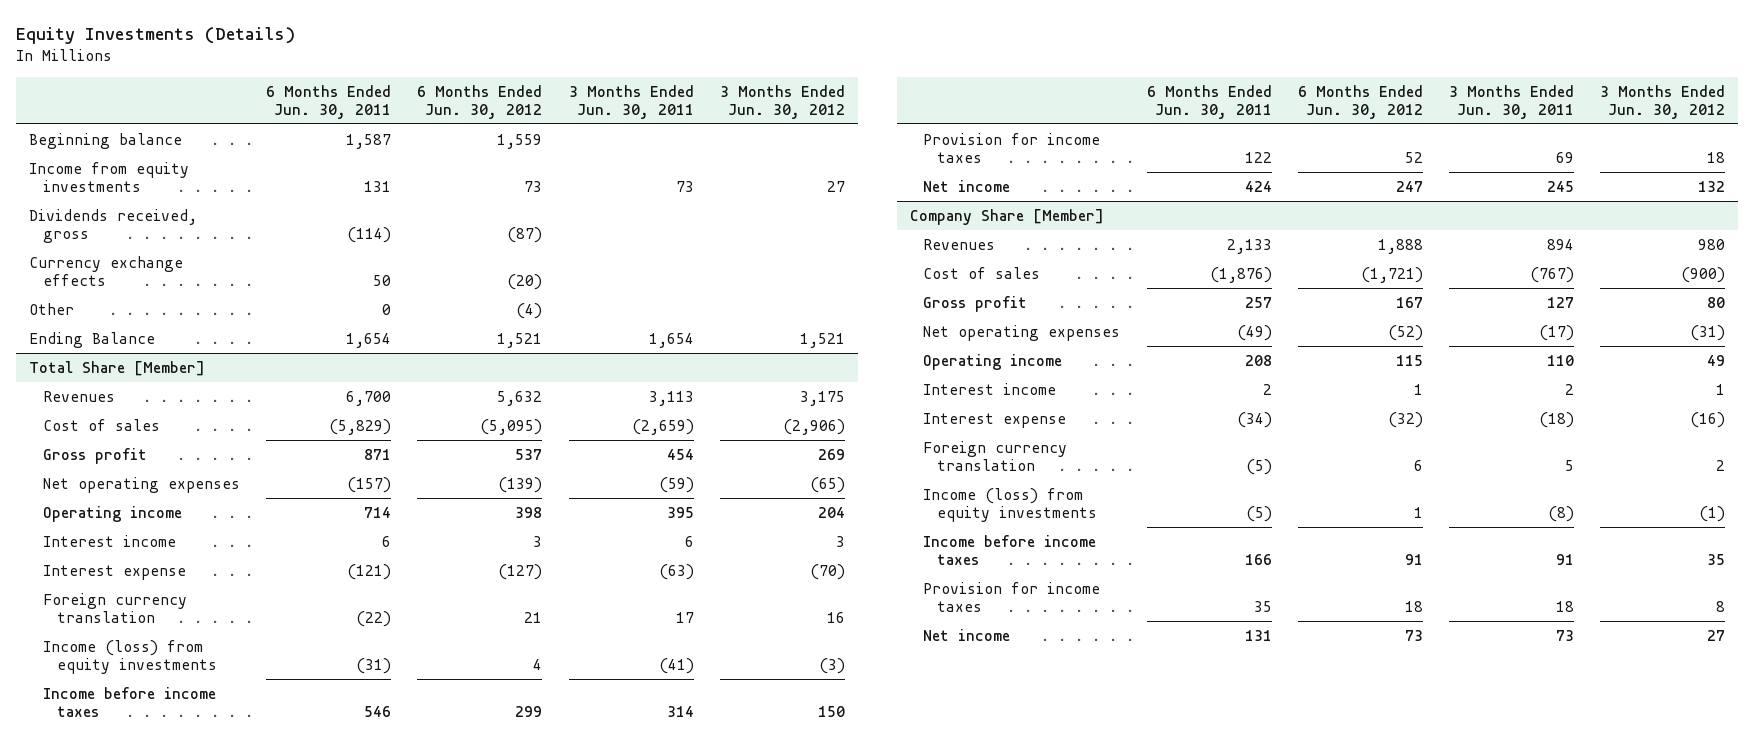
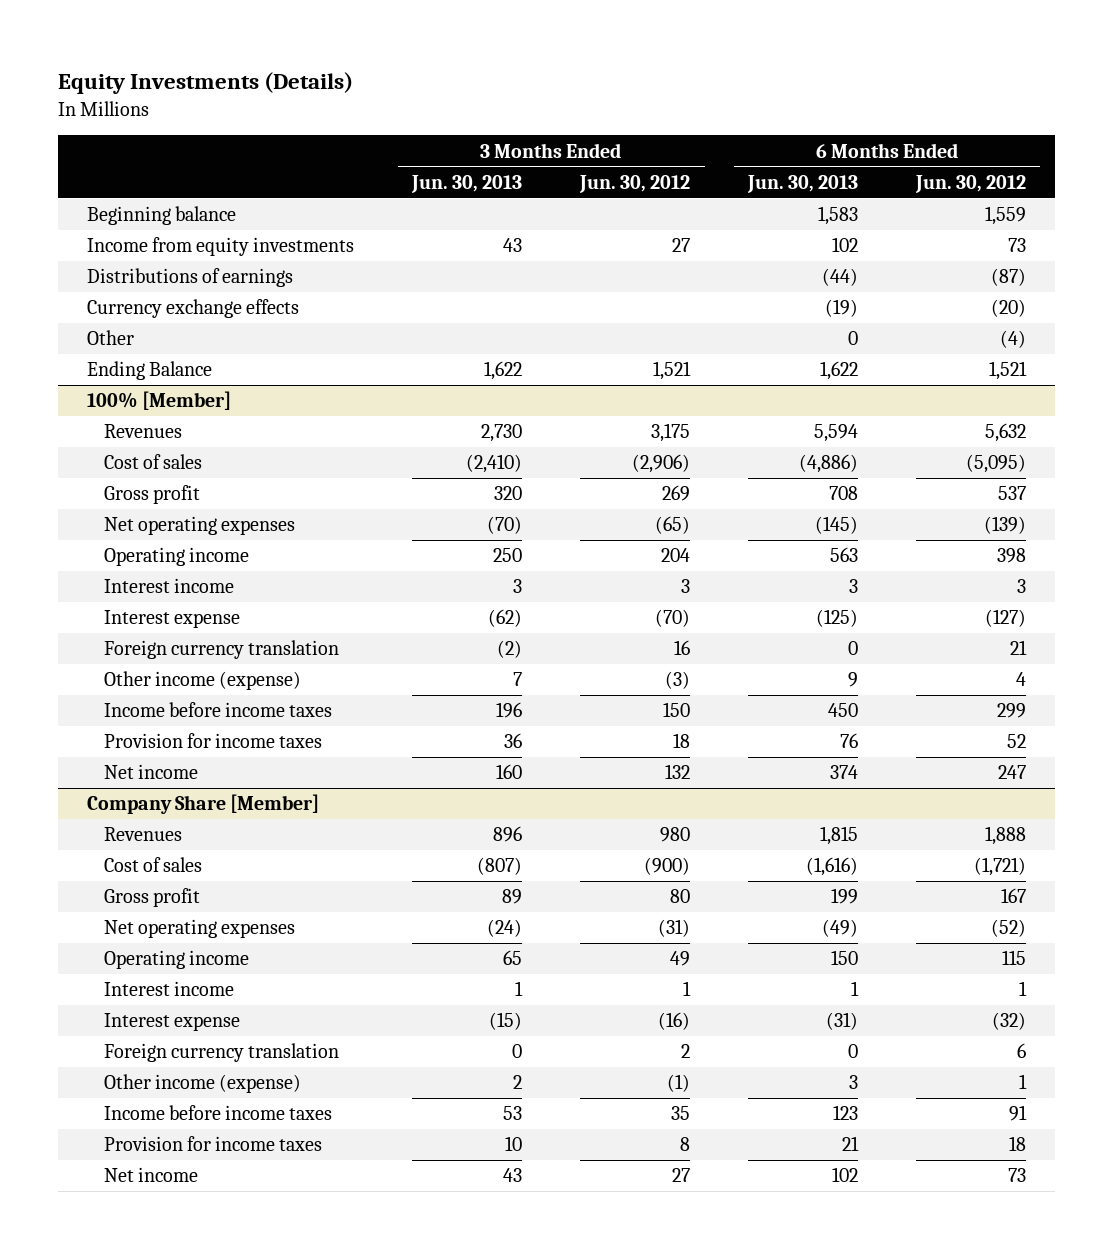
- | 6 Months Ended Jun. 30, 2011 | 6 Months Ended Jun. 30, 2012 | 3 Months Ended Jun. 30, 2011 | 3 Months Ended Jun. 30, 2012
+ | 3 Months Ended Jun. 30, 2013 | 3 Months Ended Jun. 30, 2012 | 6 Months Ended Jun. 30, 2013 | 6 Months Ended Jun. 30, 2012
- Dividends received, gross | (114) | (87) | |
+ Distributions of earnings | | | (44) | (87)
- Total Share [Member]
+ 100% [Member]
- Income (loss) from equity investments | (31) | 4 | (41) | (3)
+ Other income (expense) | 7 | (3) | 9 | 4
@ Company Share [Member]
- Income (loss) from equity investments | (5) | 1 | (8) | (1)
+ Other income (expense) | 2 | (1) | 3 | 1

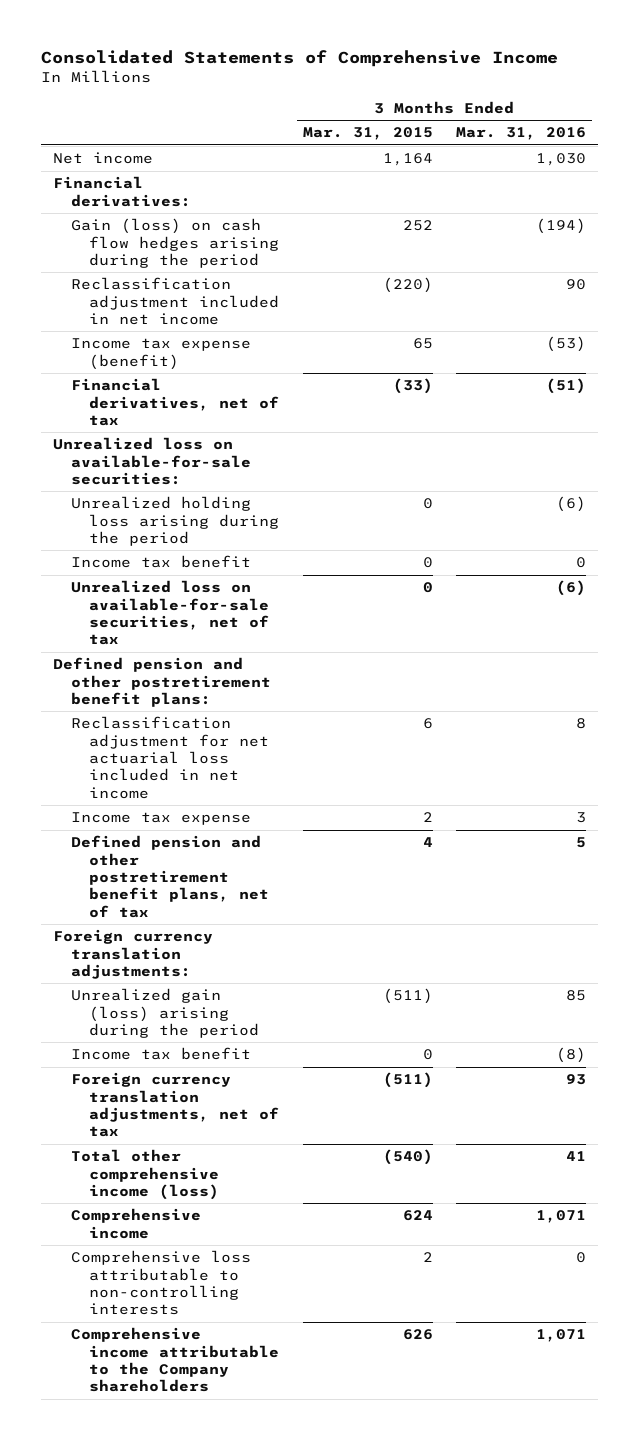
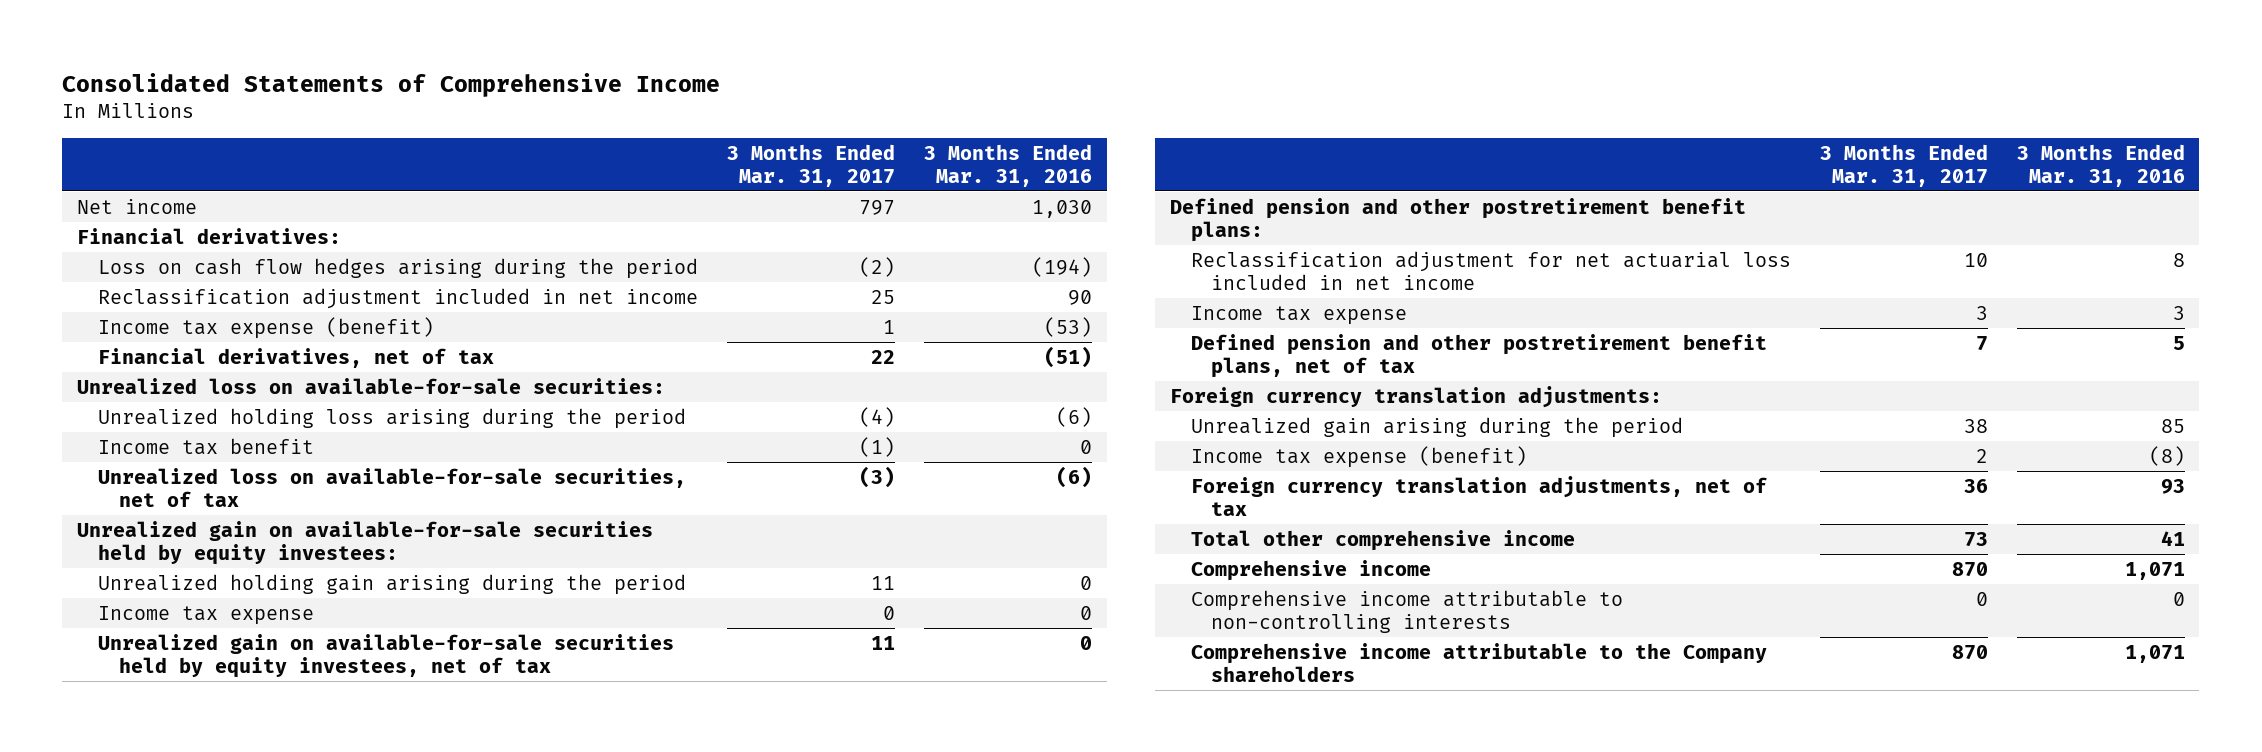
- | 3 Months Ended Mar. 31, 2015 | 3 Months Ended Mar. 31, 2016
+ | 3 Months Ended Mar. 31, 2017 | 3 Months Ended Mar. 31, 2016
- Gain (loss) on cash flow hedges arising during the period | 252 | (194)
+ Loss on cash flow hedges arising during the period | (2) | (194)
+ Unrealized gain on available-for-sale securities held by equity investees:
+ Unrealized holding gain arising during the period | 11 | 0
+ Income tax expense | 0 | 0
+ Unrealized gain on available-for-sale securities held by equity investees, net of tax | 11 | 0
- Unrealized gain (loss) arising during the period | (511) | 85
- Income tax benefit | 0 | (8)
+ Unrealized gain arising during the period | 38 | 85
+ Income tax expense (benefit) | 2 | (8)
- Total other comprehensive income (loss) | (540) | 41
+ Total other comprehensive income | 73 | 41
- Comprehensive loss attributable to non-controlling interests | 2 | 0
+ Comprehensive income attributable to non-controlling interests | 0 | 0

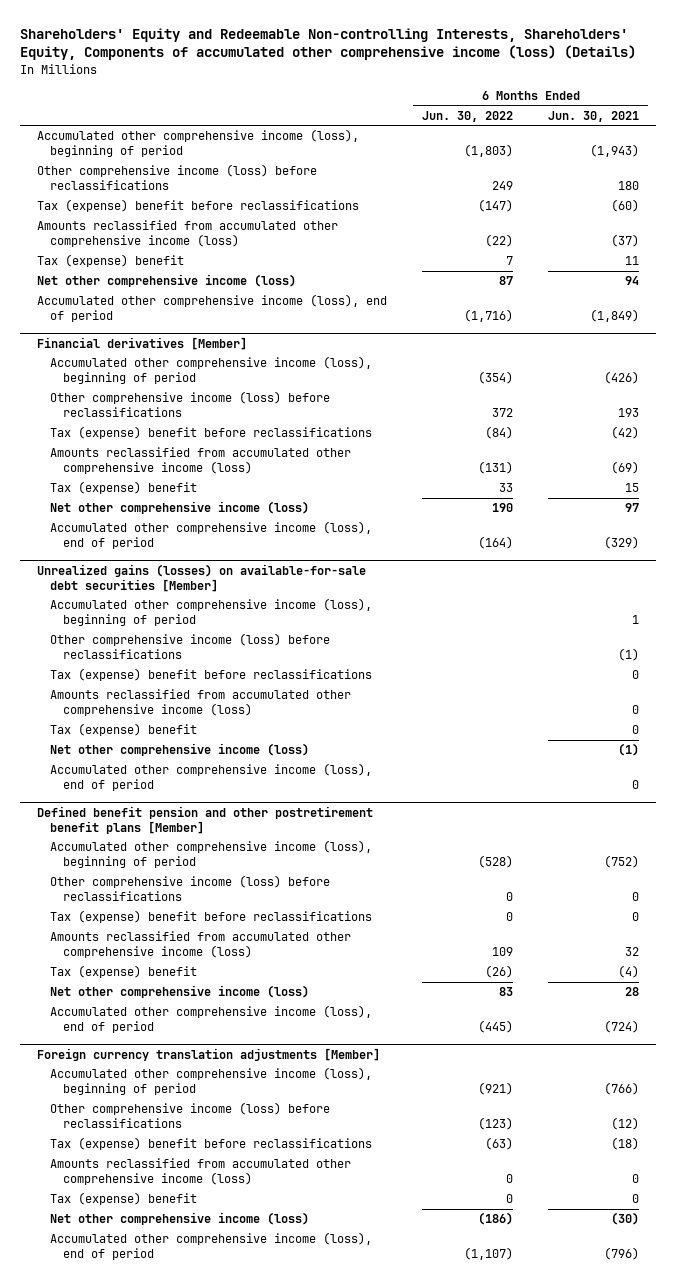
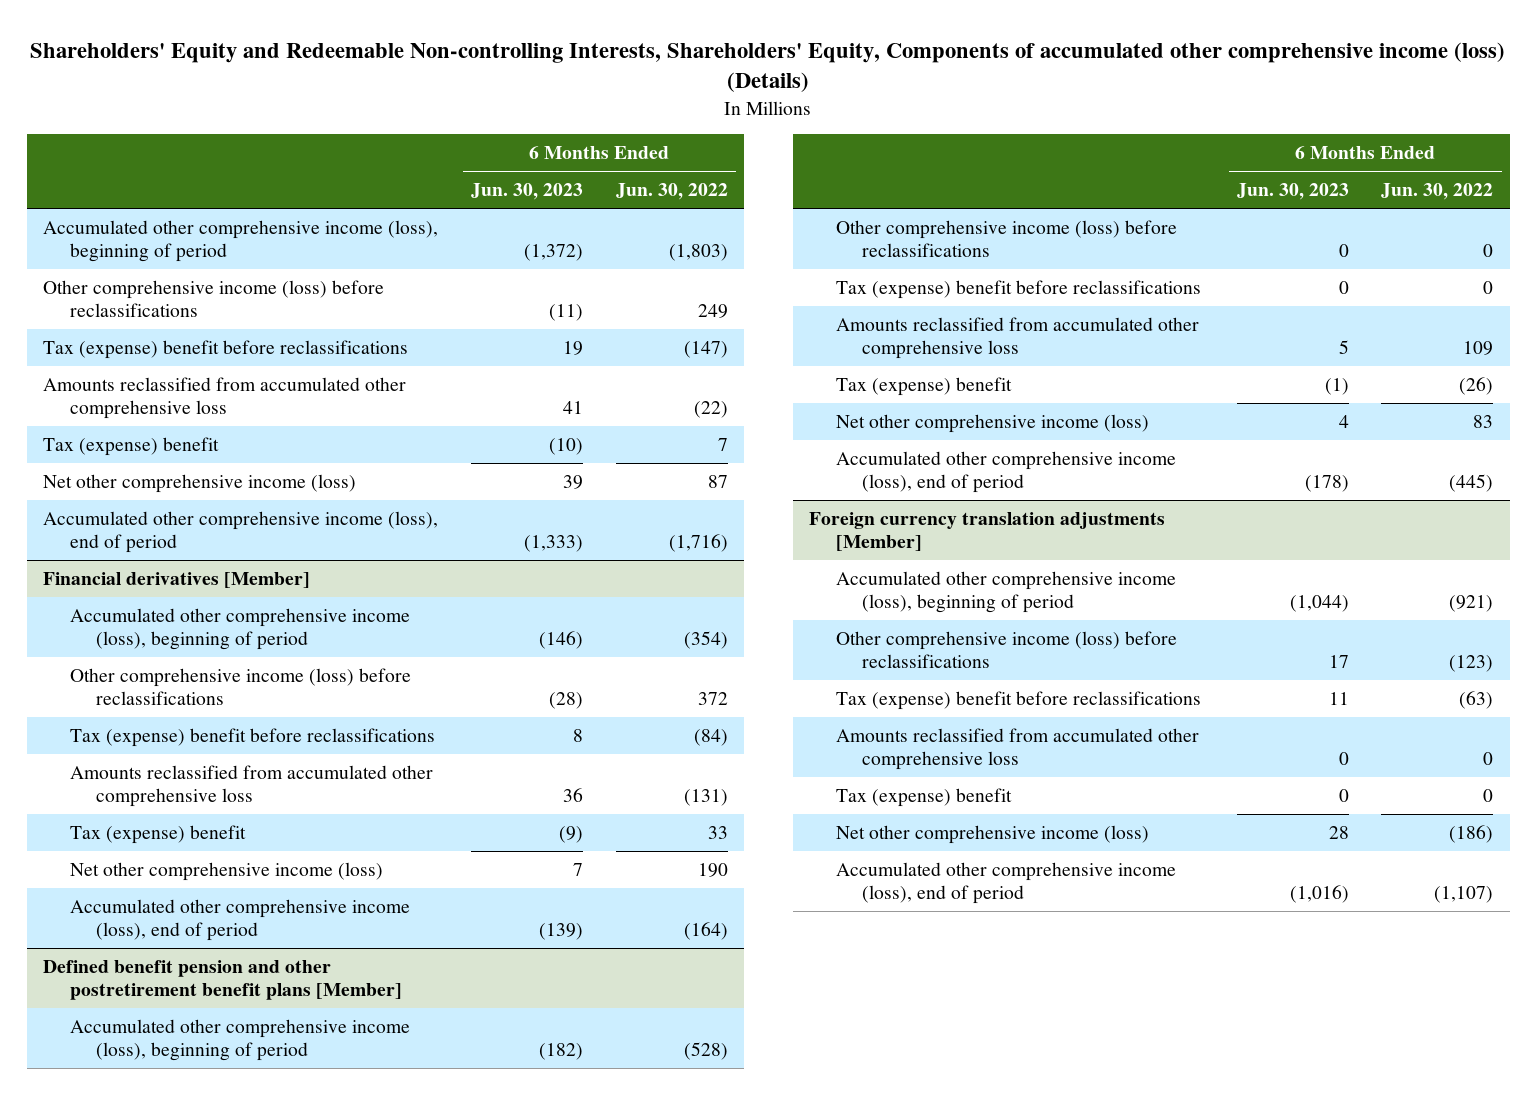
- | 6 Months Ended Jun. 30, 2022 | 6 Months Ended Jun. 30, 2021
+ | 6 Months Ended Jun. 30, 2023 | 6 Months Ended Jun. 30, 2022
- Amounts reclassified from accumulated other comprehensive income (loss) | (22) | (37)
+ Amounts reclassified from accumulated other comprehensive loss | 41 | (22)
@ Financial derivatives [Member]
- Amounts reclassified from accumulated other comprehensive income (loss) | (131) | (69)
+ Amounts reclassified from accumulated other comprehensive loss | 36 | (131)
- Unrealized gains (losses) on available-for-sale debt securities [Member]
- Accumulated other comprehensive income (loss), beginning of period | | 1
- Other comprehensive income (loss) before reclassifications | | (1)
- Tax (expense) benefit before reclassifications | | 0
- Amounts reclassified from accumulated other comprehensive income (loss) | | 0
- Tax (expense) benefit | | 0
- Net other comprehensive income (loss) | | (1)
- Accumulated other comprehensive income (loss), end of period | | 0
@ Defined benefit pension and other postretirement benefit plans [Member]
- Amounts reclassified from accumulated other comprehensive income (loss) | 109 | 32
+ Amounts reclassified from accumulated other comprehensive loss | 5 | 109
@ Foreign currency translation adjustments [Member]
- Amounts reclassified from accumulated other comprehensive income (loss) | 0 | 0
+ Amounts reclassified from accumulated other comprehensive loss | 0 | 0

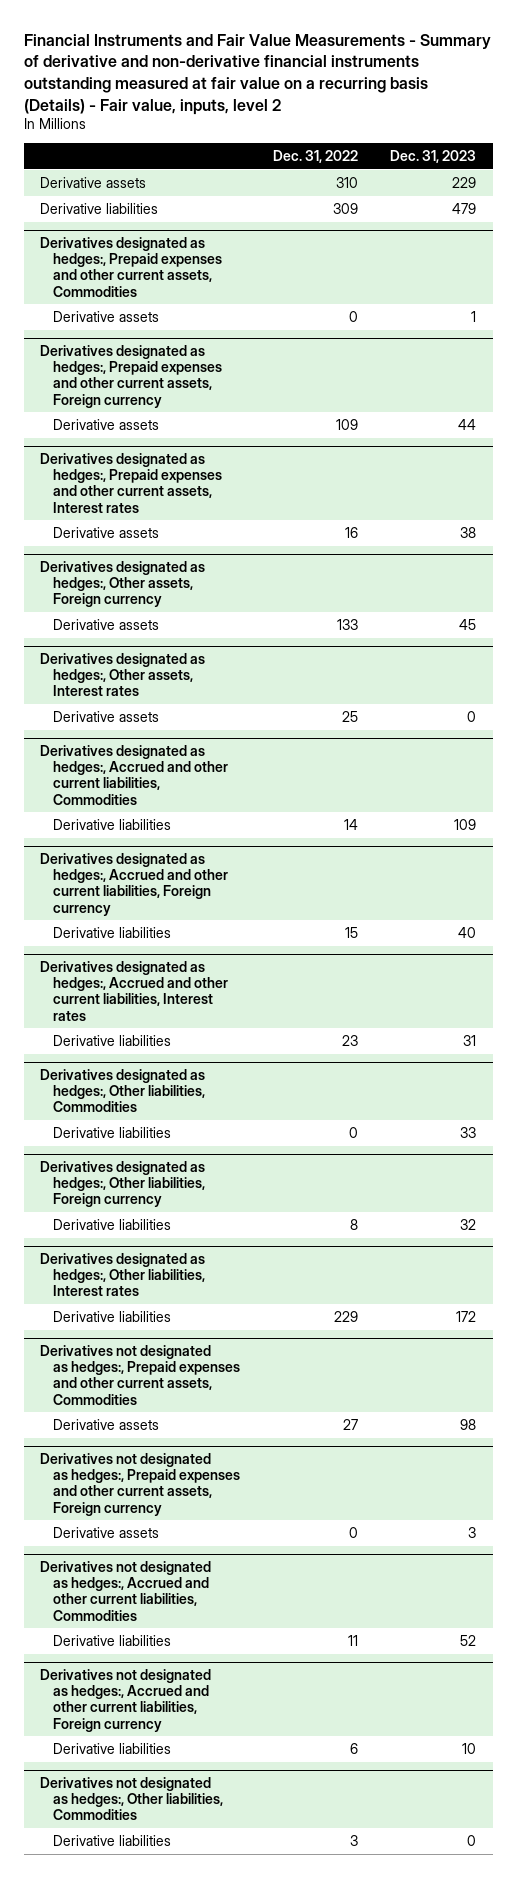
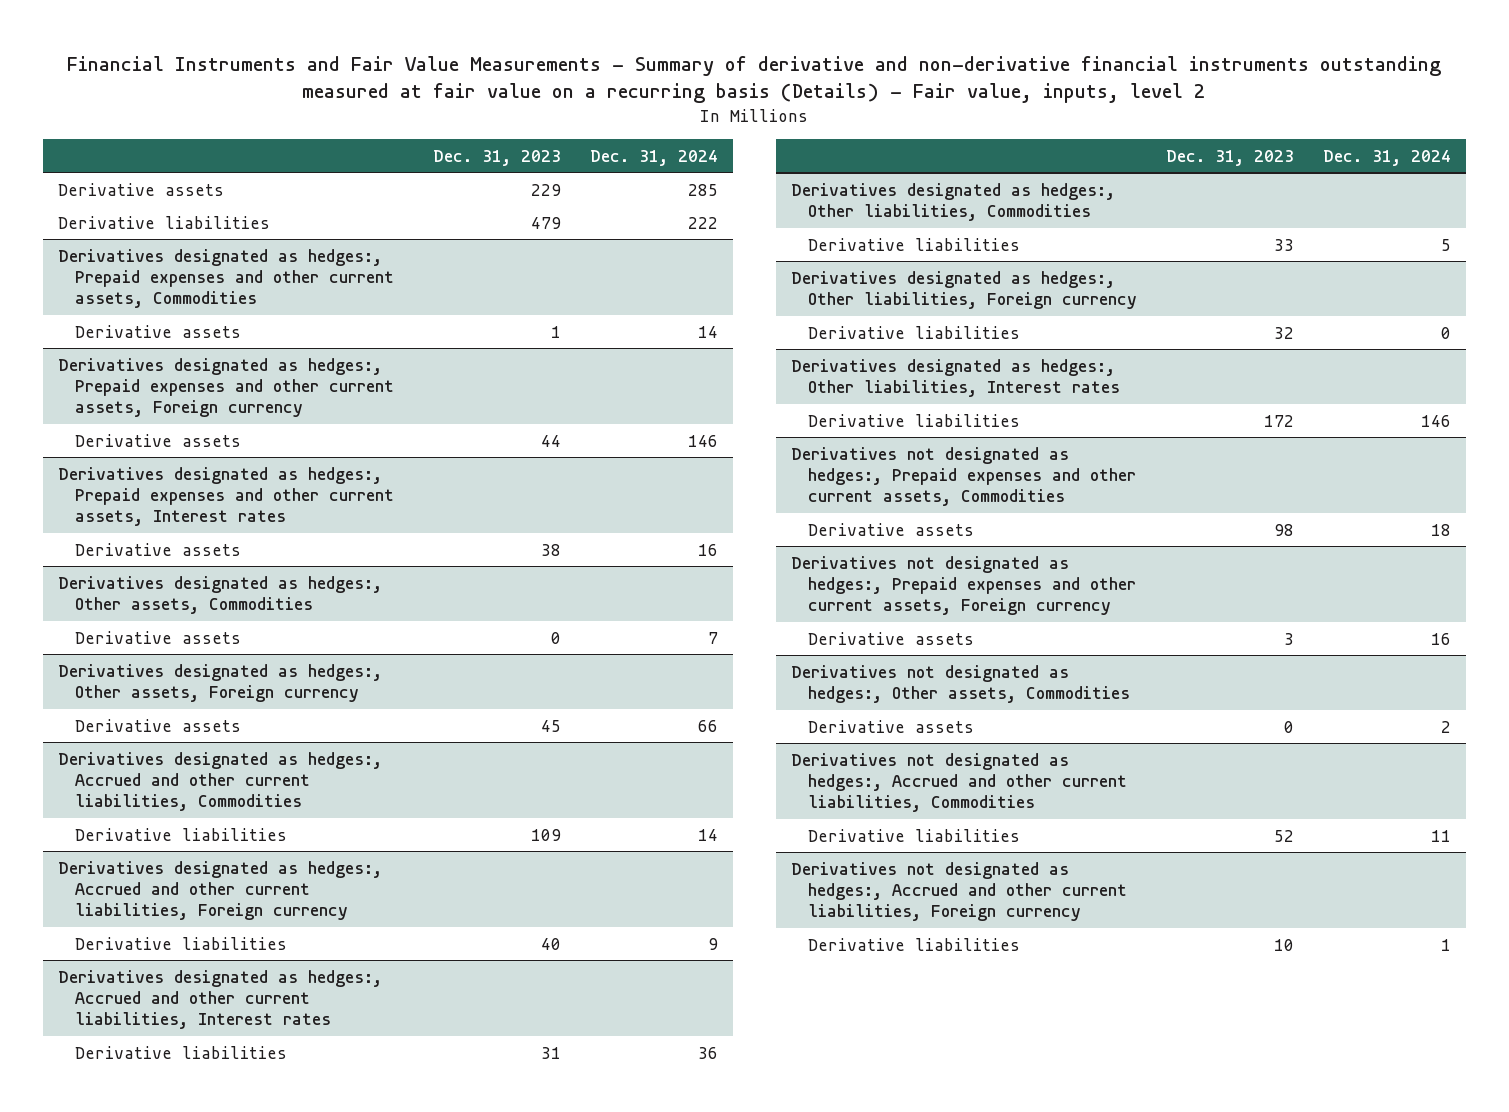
- | Dec. 31, 2022 | Dec. 31, 2023
+ | Dec. 31, 2023 | Dec. 31, 2024
+ Derivatives designated as hedges:, Other assets, Commodities
+ Derivative assets | 0 | 7
- Derivatives designated as hedges:, Other assets, Interest rates
- Derivative assets | 25 | 0
+ Derivatives not designated as hedges:, Other assets, Commodities
+ Derivative assets | 0 | 2
- Derivatives not designated as hedges:, Other liabilities, Commodities
- Derivative liabilities | 3 | 0

